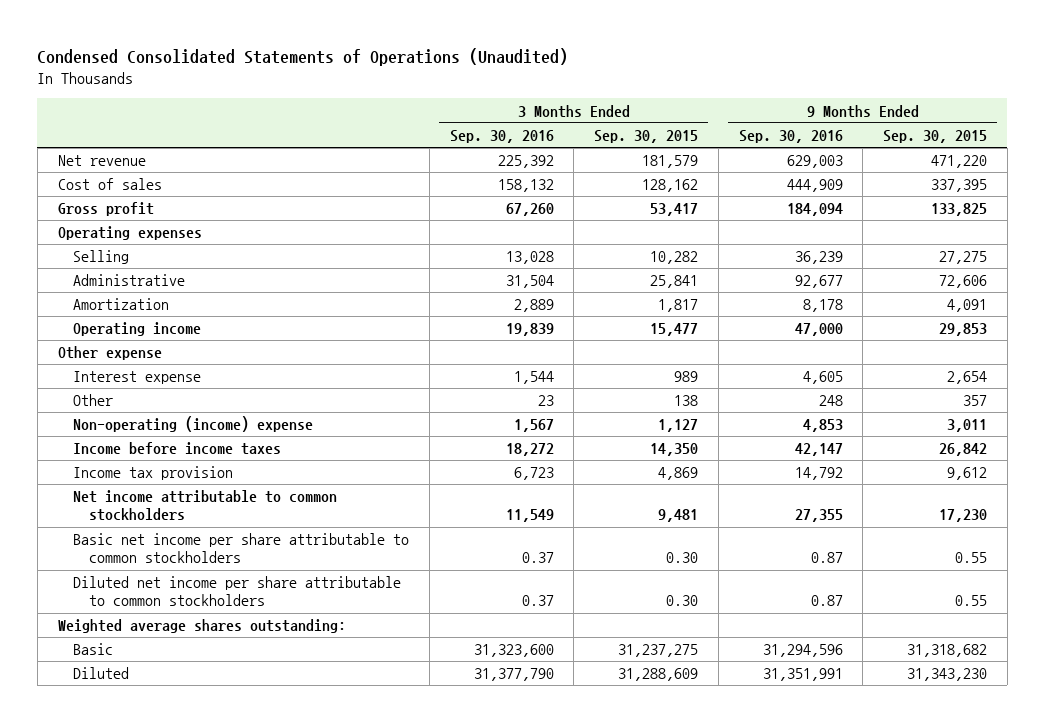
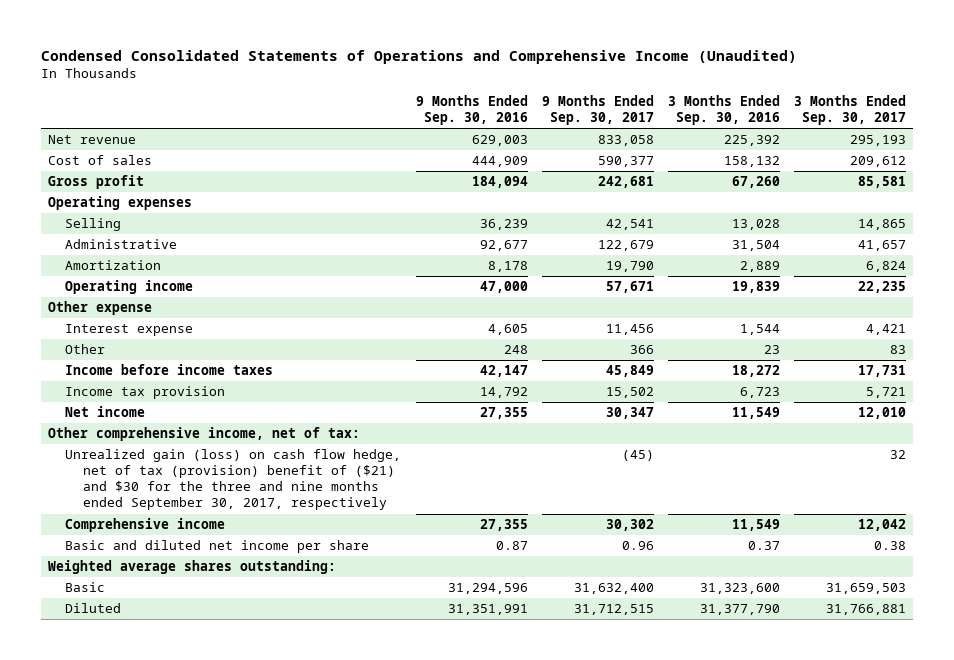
- Condensed Consolidated Statements of Operations (Unaudited)
+ Condensed Consolidated Statements of Operations and Comprehensive Income (Unaudited)
- | 3 Months Ended Sep. 30, 2016 | 3 Months Ended Sep. 30, 2015 | 9 Months Ended Sep. 30, 2016 | 9 Months Ended Sep. 30, 2015
+ | 9 Months Ended Sep. 30, 2016 | 9 Months Ended Sep. 30, 2017 | 3 Months Ended Sep. 30, 2016 | 3 Months Ended Sep. 30, 2017
- Non-operating (income) expense | 1,567 | 1,127 | 4,853 | 3,011
- Net income attributable to common stockholders | 11,549 | 9,481 | 27,355 | 17,230
- Basic net income per share attributable to common stockholders | 0.37 | 0.30 | 0.87 | 0.55
- Diluted net income per share attributable to common stockholders | 0.37 | 0.30 | 0.87 | 0.55
+ Net income | 27,355 | 30,347 | 11,549 | 12,010
+ Other comprehensive income, net of tax:
+ Unrealized gain (loss) on cash flow hedge, net of tax (provision) benefit of ($21) and $30 for the three and nine months ended September 30, 2017, respectively | | (45) | | 32
+ Comprehensive income | 27,355 | 30,302 | 11,549 | 12,042
+ Basic and diluted net income per share | 0.87 | 0.96 | 0.37 | 0.38

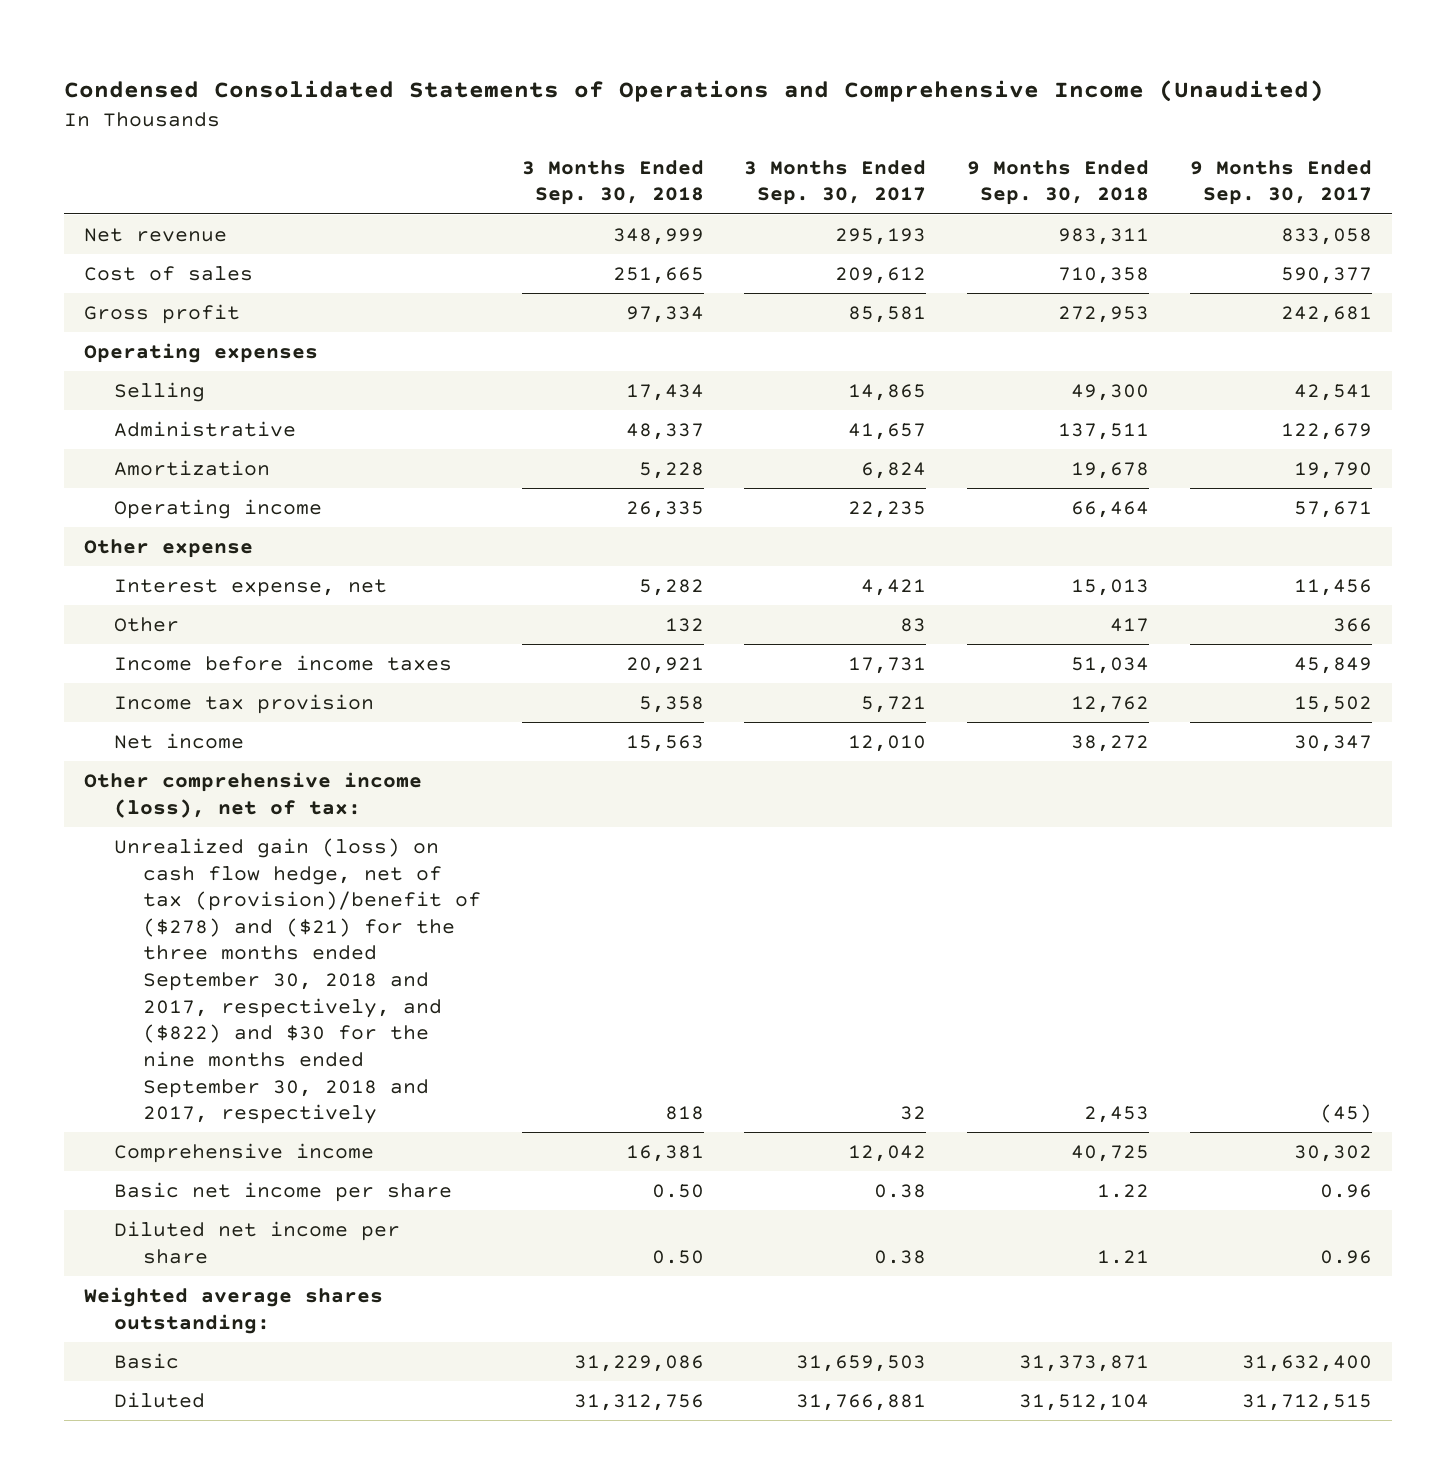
- | 9 Months Ended Sep. 30, 2016 | 9 Months Ended Sep. 30, 2017 | 3 Months Ended Sep. 30, 2016 | 3 Months Ended Sep. 30, 2017
+ | 3 Months Ended Sep. 30, 2018 | 3 Months Ended Sep. 30, 2017 | 9 Months Ended Sep. 30, 2018 | 9 Months Ended Sep. 30, 2017
- Interest expense | 4,605 | 11,456 | 1,544 | 4,421
+ Interest expense, net | 5,282 | 4,421 | 15,013 | 11,456
- Other comprehensive income, net of tax:
- Unrealized gain (loss) on cash flow hedge, net of tax (provision) benefit of ($21) and $30 for the three and nine months ended September 30, 2017, respectively | | (45) | | 32
+ Other comprehensive income (loss), net of tax:
+ Unrealized gain (loss) on cash flow hedge, net of tax (provision)/benefit of ($278) and ($21) for the three months ended September 30, 2018 and 2017, respectively, and ($822) and $30 for the nine months ended September 30, 2018 and 2017, respectively | 818 | 32 | 2,453 | (45)
- Basic and diluted net income per share | 0.87 | 0.96 | 0.37 | 0.38
+ Basic net income per share | 0.50 | 0.38 | 1.22 | 0.96
+ Diluted net income per share | 0.50 | 0.38 | 1.21 | 0.96

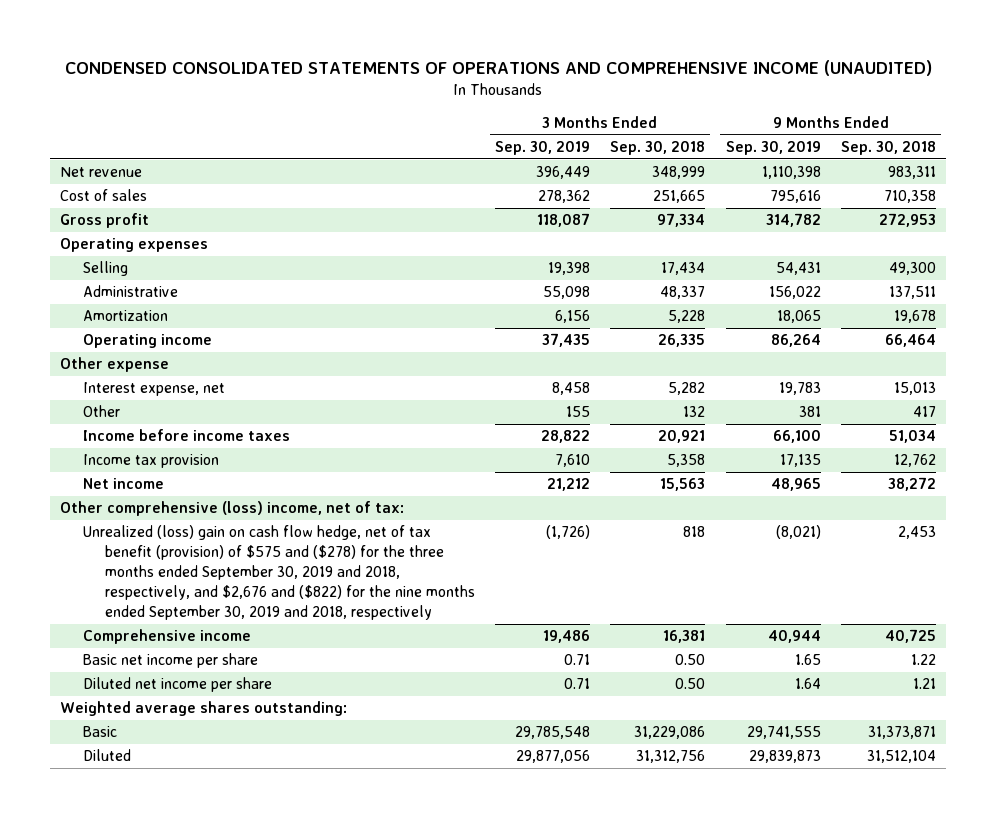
- Condensed Consolidated Statements of Operations and Comprehensive Income (Unaudited)
+ CONDENSED CONSOLIDATED STATEMENTS OF OPERATIONS AND COMPREHENSIVE INCOME (UNAUDITED)
- | 3 Months Ended Sep. 30, 2018 | 3 Months Ended Sep. 30, 2017 | 9 Months Ended Sep. 30, 2018 | 9 Months Ended Sep. 30, 2017
+ | 3 Months Ended Sep. 30, 2019 | 3 Months Ended Sep. 30, 2018 | 9 Months Ended Sep. 30, 2019 | 9 Months Ended Sep. 30, 2018
- Other comprehensive income (loss), net of tax:
- Unrealized gain (loss) on cash flow hedge, net of tax (provision)/benefit of ($278) and ($21) for the three months ended September 30, 2018 and 2017, respectively, and ($822) and $30 for the nine months ended September 30, 2018 and 2017, respectively | 818 | 32 | 2,453 | (45)
+ Other comprehensive (loss) income, net of tax:
+ Unrealized (loss) gain on cash flow hedge, net of tax benefit (provision) of $575 and ($278) for the three months ended September 30, 2019 and 2018, respectively, and $2,676 and ($822) for the nine months ended September 30, 2019 and 2018, respectively | (1,726) | 818 | (8,021) | 2,453

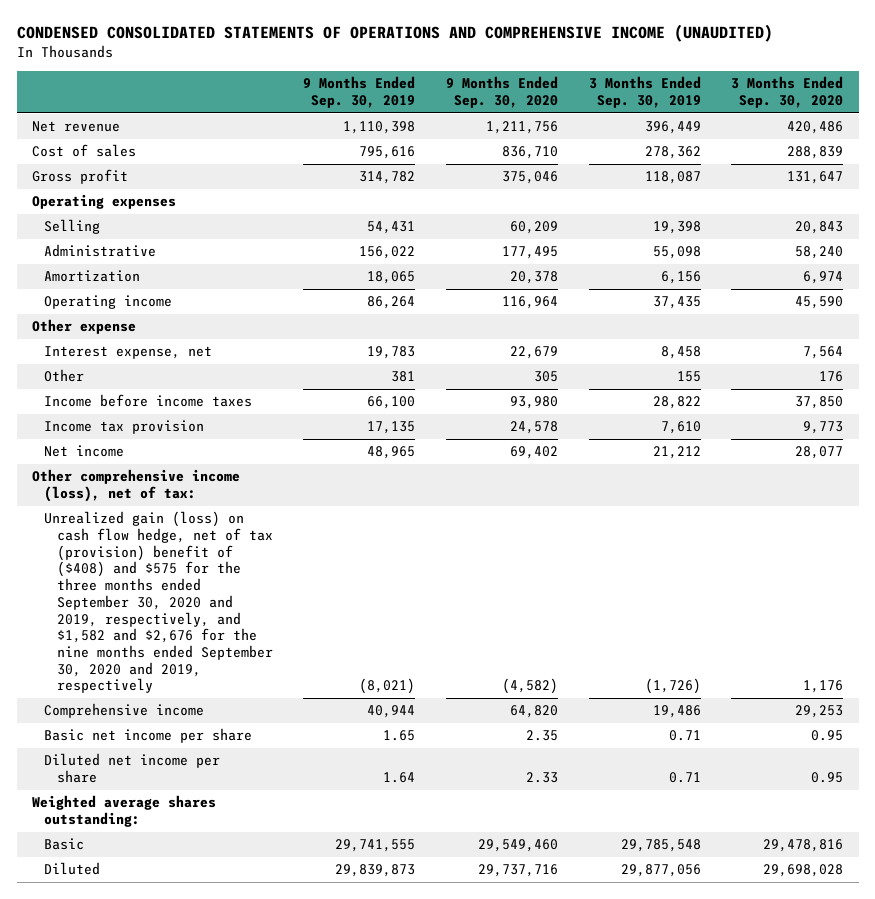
- | 3 Months Ended Sep. 30, 2019 | 3 Months Ended Sep. 30, 2018 | 9 Months Ended Sep. 30, 2019 | 9 Months Ended Sep. 30, 2018
+ | 9 Months Ended Sep. 30, 2019 | 9 Months Ended Sep. 30, 2020 | 3 Months Ended Sep. 30, 2019 | 3 Months Ended Sep. 30, 2020
- Other comprehensive (loss) income, net of tax:
- Unrealized (loss) gain on cash flow hedge, net of tax benefit (provision) of $575 and ($278) for the three months ended September 30, 2019 and 2018, respectively, and $2,676 and ($822) for the nine months ended September 30, 2019 and 2018, respectively | (1,726) | 818 | (8,021) | 2,453
+ Other comprehensive income (loss), net of tax:
+ Unrealized gain (loss) on cash flow hedge, net of tax (provision) benefit of ($408) and $575 for the three months ended September 30, 2020 and 2019, respectively, and $1,582 and $2,676 for the nine months ended September 30, 2020 and 2019, respectively | (8,021) | (4,582) | (1,726) | 1,176

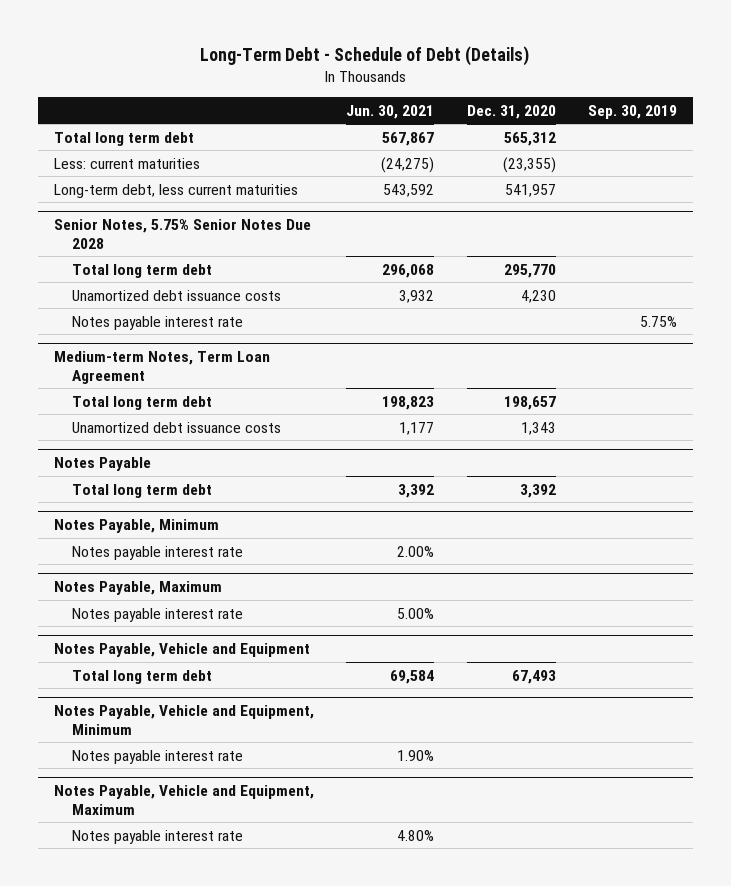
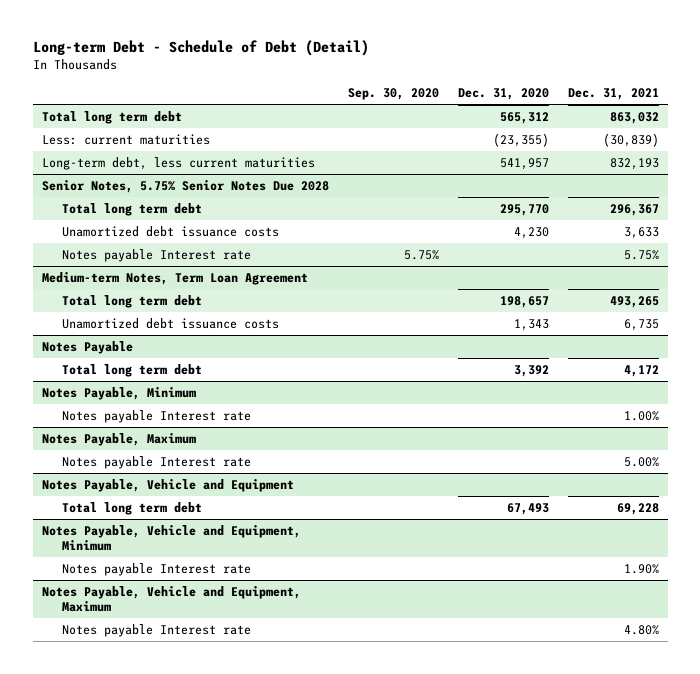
- Long-Term Debt - Schedule of Debt (Details)
+ Long-term Debt - Schedule of Debt (Detail)
- | Jun. 30, 2021 | Dec. 31, 2020 | Sep. 30, 2019
+ | Sep. 30, 2020 | Dec. 31, 2020 | Dec. 31, 2021
@ Senior Notes, 5.75% Senior Notes Due 2028
- Notes payable interest rate | | | 5.75%
+ Notes payable Interest rate | 5.75% | | 5.75%
@ Notes Payable, Minimum
- Notes payable interest rate | 2.00% | |
+ Notes payable Interest rate | | | 1.00%
@ Notes Payable, Maximum
- Notes payable interest rate | 5.00% | |
+ Notes payable Interest rate | | | 5.00%
@ Notes Payable, Vehicle and Equipment, Minimum
- Notes payable interest rate | 1.90% | |
+ Notes payable Interest rate | | | 1.90%
@ Notes Payable, Vehicle and Equipment, Maximum
- Notes payable interest rate | 4.80% | |
+ Notes payable Interest rate | | | 4.80%

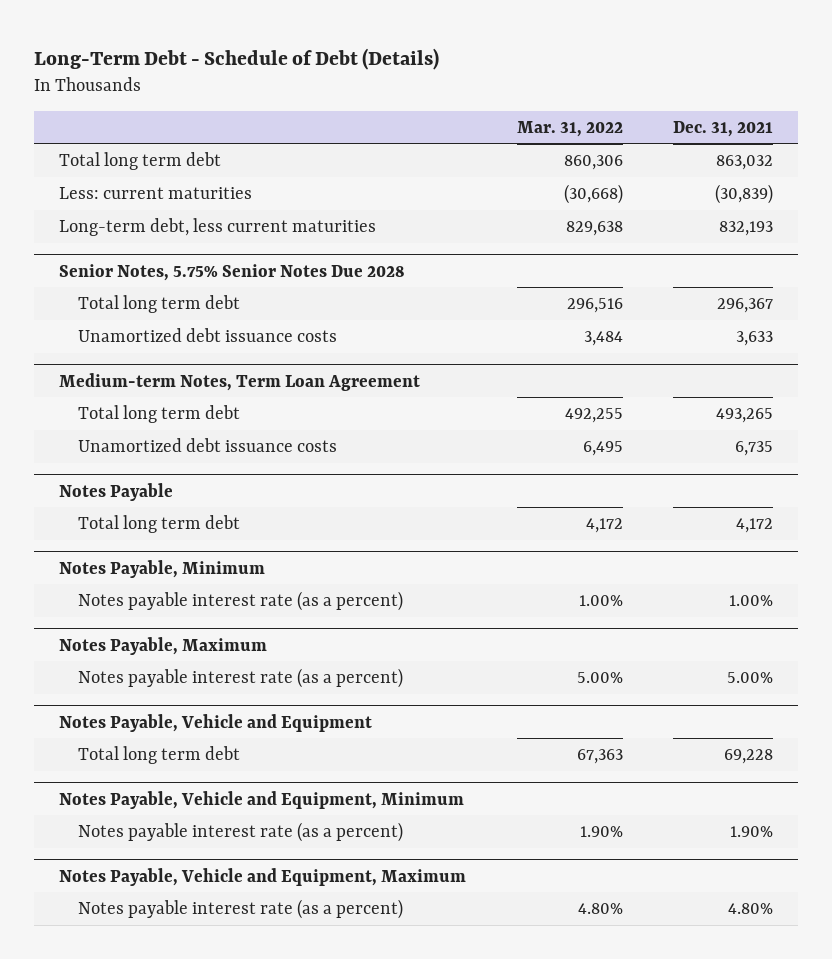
- Long-term Debt - Schedule of Debt (Detail)
+ Long-Term Debt - Schedule of Debt (Details)
- | Sep. 30, 2020 | Dec. 31, 2020 | Dec. 31, 2021
+ | Mar. 31, 2022 | Dec. 31, 2021
@ Senior Notes, 5.75% Senior Notes Due 2028
- Notes payable Interest rate | 5.75% | | 5.75%
@ Notes Payable, Minimum
- Notes payable Interest rate | | | 1.00%
+ Notes payable interest rate (as a percent) | 1.00% | 1.00%
@ Notes Payable, Maximum
- Notes payable Interest rate | | | 5.00%
+ Notes payable interest rate (as a percent) | 5.00% | 5.00%
@ Notes Payable, Vehicle and Equipment, Minimum
- Notes payable Interest rate | | | 1.90%
+ Notes payable interest rate (as a percent) | 1.90% | 1.90%
@ Notes Payable, Vehicle and Equipment, Maximum
- Notes payable Interest rate | | | 4.80%
+ Notes payable interest rate (as a percent) | 4.80% | 4.80%

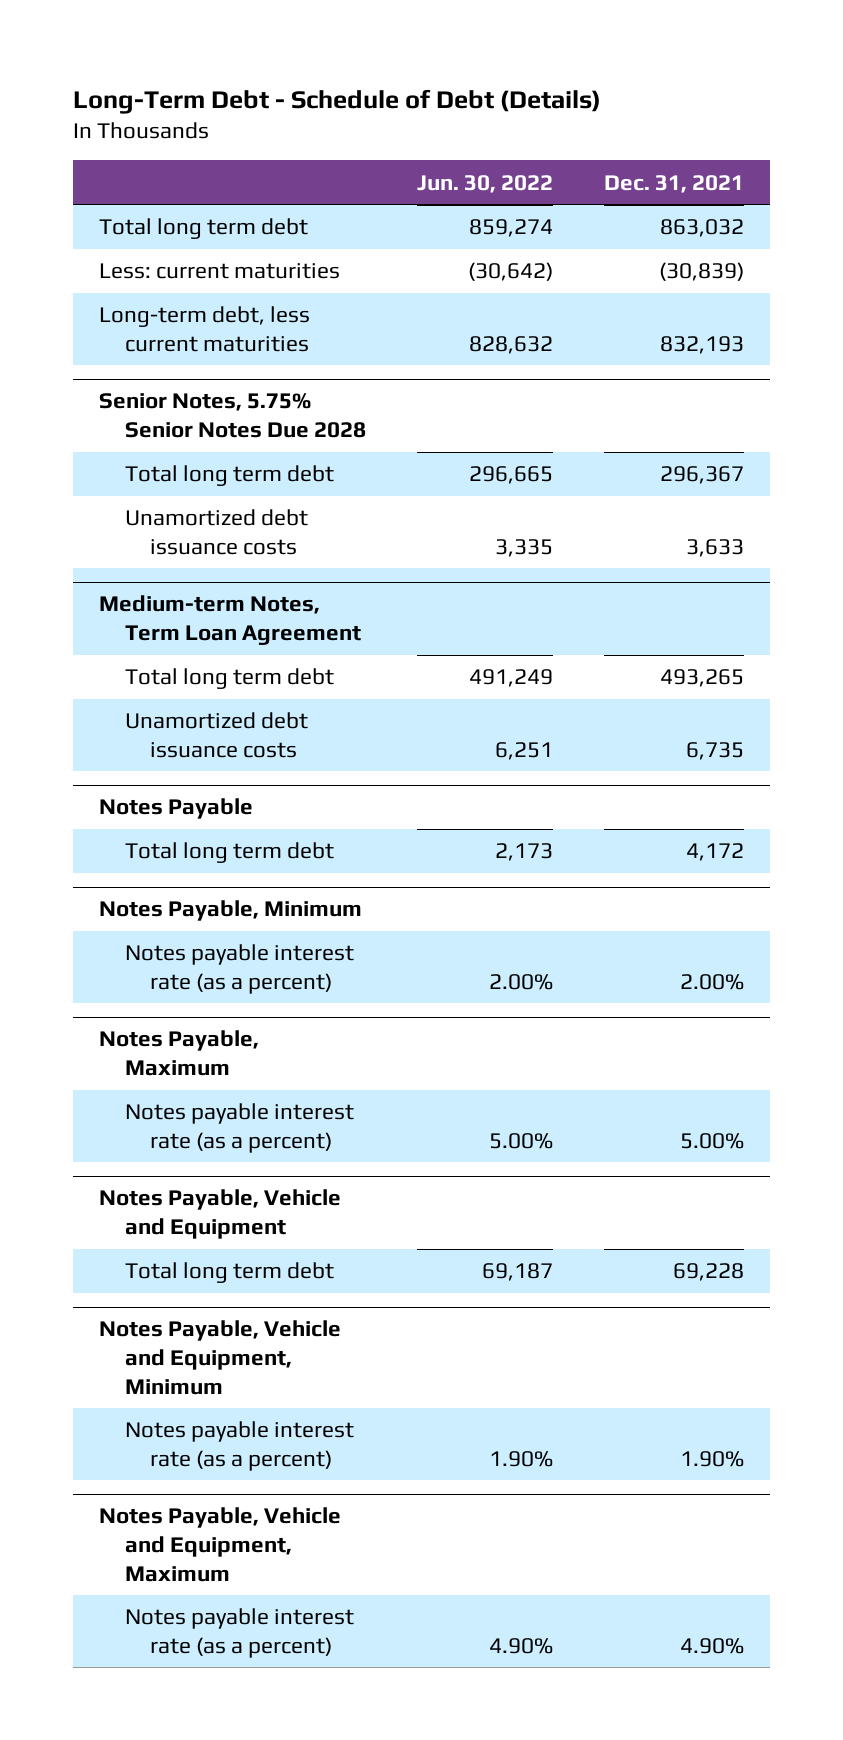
- | Mar. 31, 2022 | Dec. 31, 2021
+ | Jun. 30, 2022 | Dec. 31, 2021
@ Notes Payable, Minimum
- Notes payable interest rate (as a percent) | 1.00% | 1.00%
+ Notes payable interest rate (as a percent) | 2.00% | 2.00%
@ Notes Payable, Vehicle and Equipment, Maximum
- Notes payable interest rate (as a percent) | 4.80% | 4.80%
+ Notes payable interest rate (as a percent) | 4.90% | 4.90%

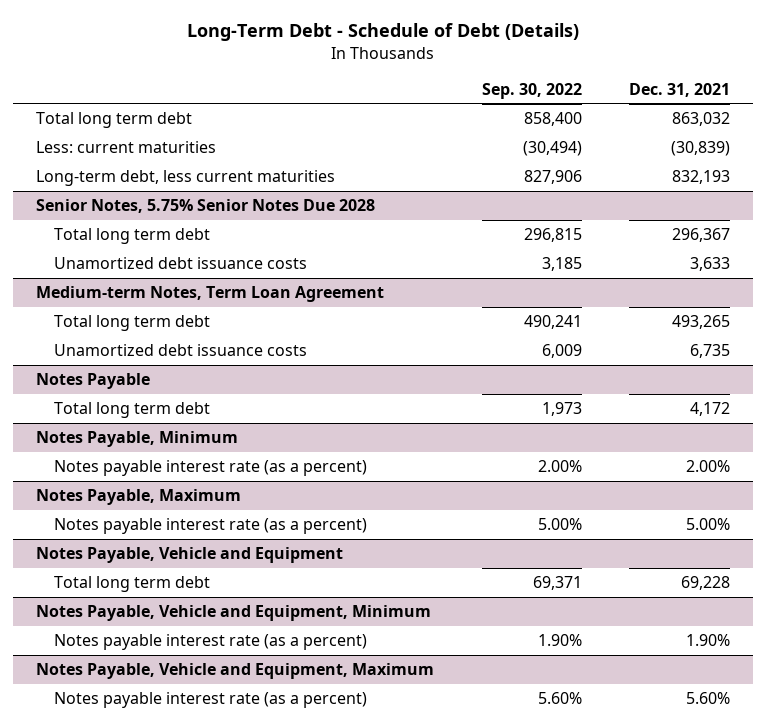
- | Jun. 30, 2022 | Dec. 31, 2021
+ | Sep. 30, 2022 | Dec. 31, 2021
@ Notes Payable, Vehicle and Equipment, Maximum
- Notes payable interest rate (as a percent) | 4.90% | 4.90%
+ Notes payable interest rate (as a percent) | 5.60% | 5.60%

